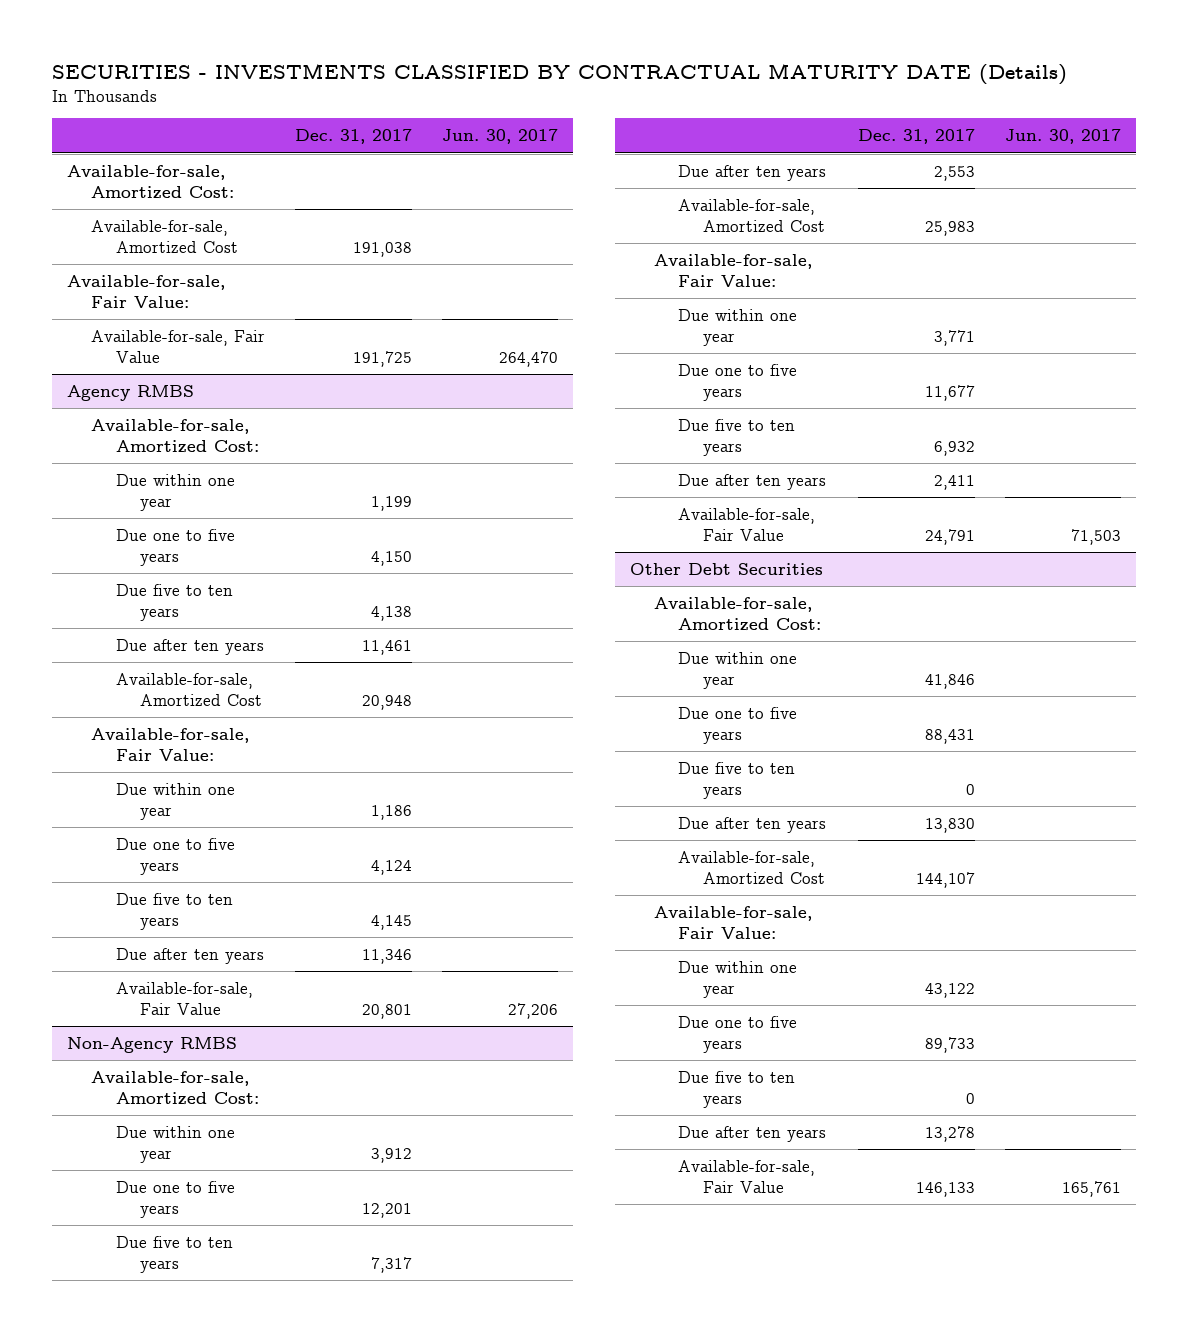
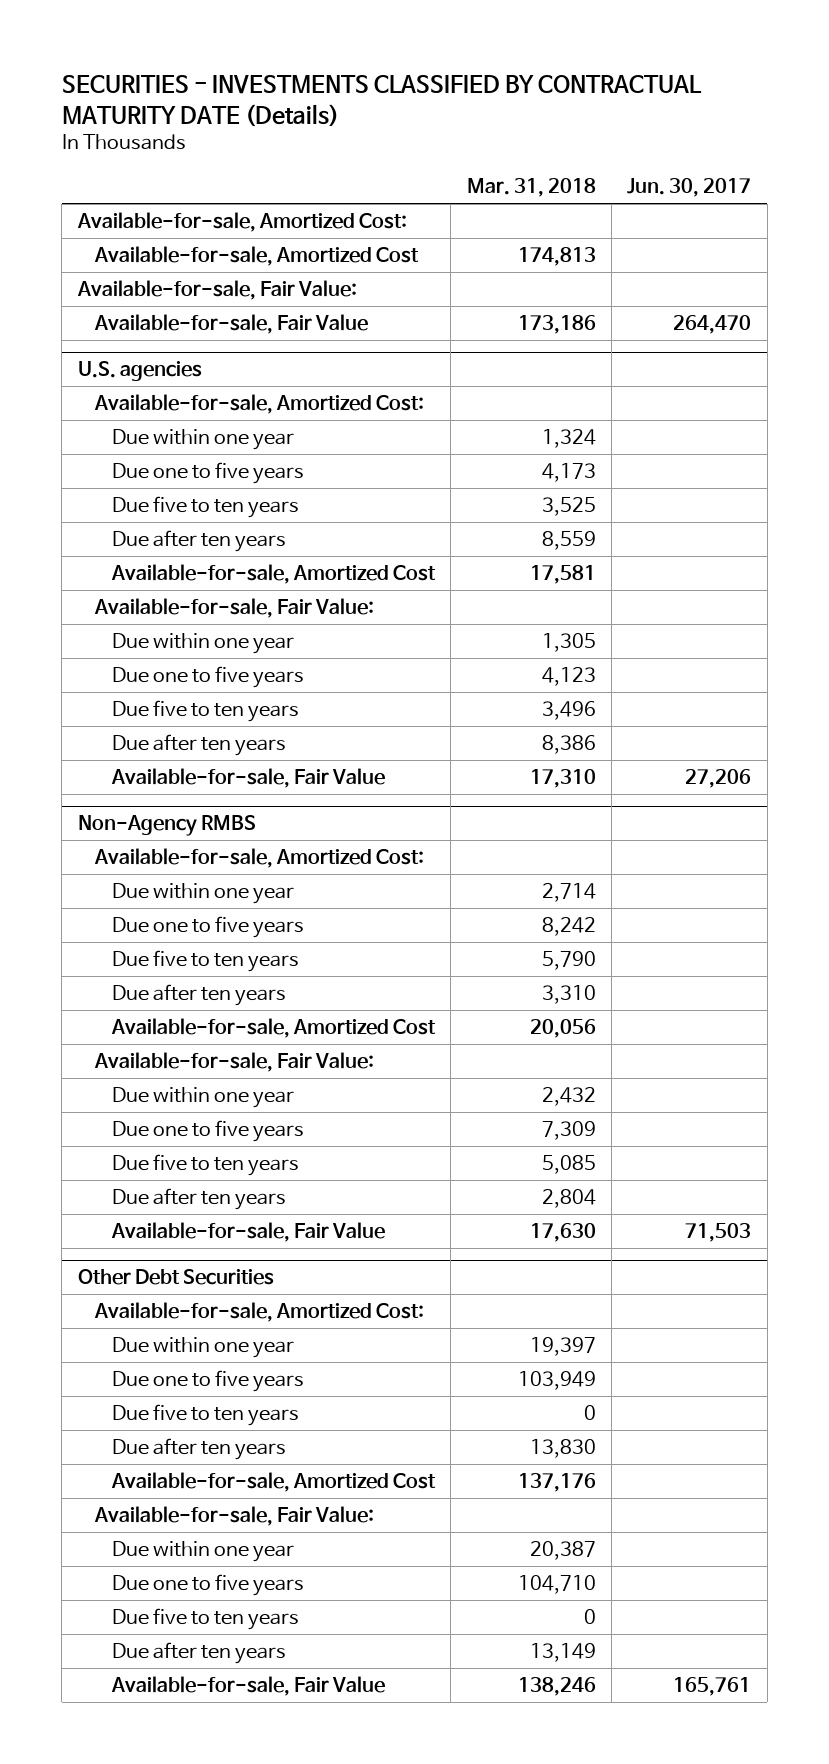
- | Dec. 31, 2017 | Jun. 30, 2017
+ | Mar. 31, 2018 | Jun. 30, 2017
- Agency RMBS
+ U.S. agencies

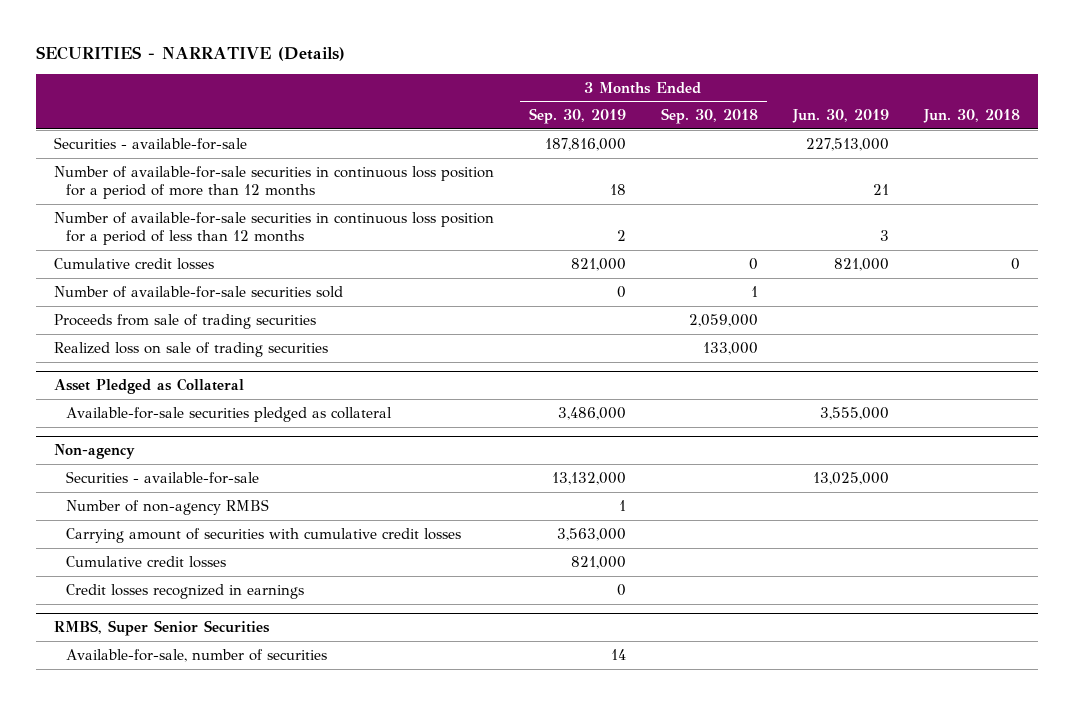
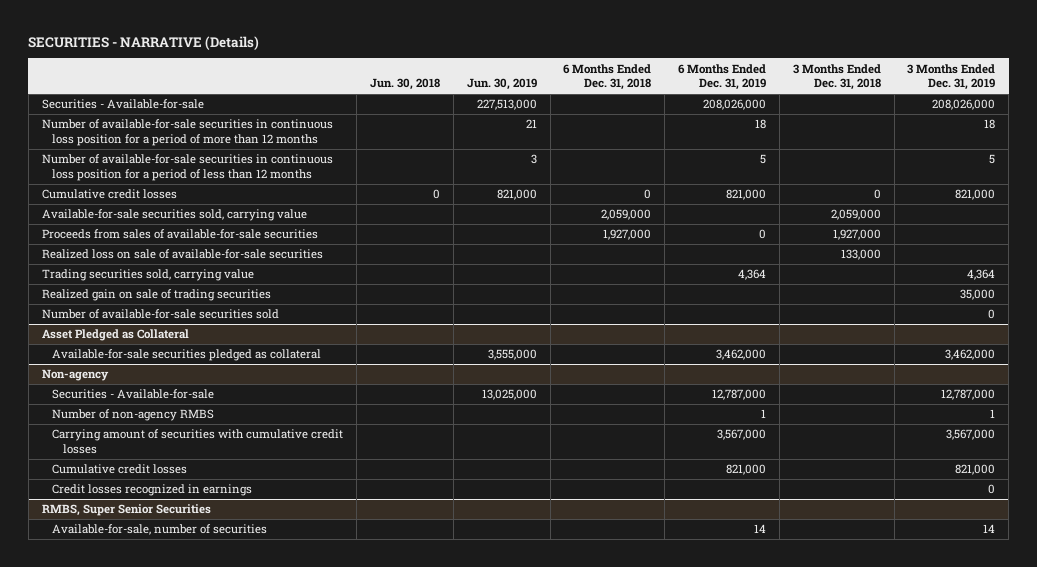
- | 3 Months Ended Sep. 30, 2019 | 3 Months Ended Sep. 30, 2018 | Jun. 30, 2019 | Jun. 30, 2018
+ | Jun. 30, 2018 | Jun. 30, 2019 | 6 Months Ended Dec. 31, 2018 | 6 Months Ended Dec. 31, 2019 | 3 Months Ended Dec. 31, 2018 | 3 Months Ended Dec. 31, 2019
- Securities - available-for-sale | 187,816,000 | | 227,513,000 |
+ Securities - Available-for-sale | | 227,513,000 | | 208,026,000 | | 208,026,000
+ Available-for-sale securities sold, carrying value | | | 2,059,000 | | 2,059,000 |
+ Proceeds from sales of available-for-sale securities | | | 1,927,000 | 0 | 1,927,000 |
+ Realized loss on sale of available-for-sale securities | | | | | 133,000 |
+ Trading securities sold, carrying value | | | | 4,364 | | 4,364
+ Realized gain on sale of trading securities | | | | | | 35,000
- Proceeds from sale of trading securities | | 2,059,000 | |
- Realized loss on sale of trading securities | | 133,000 | |
@ Non-agency
- Securities - available-for-sale | 13,132,000 | | 13,025,000 |
+ Securities - Available-for-sale | | 13,025,000 | | 12,787,000 | | 12,787,000

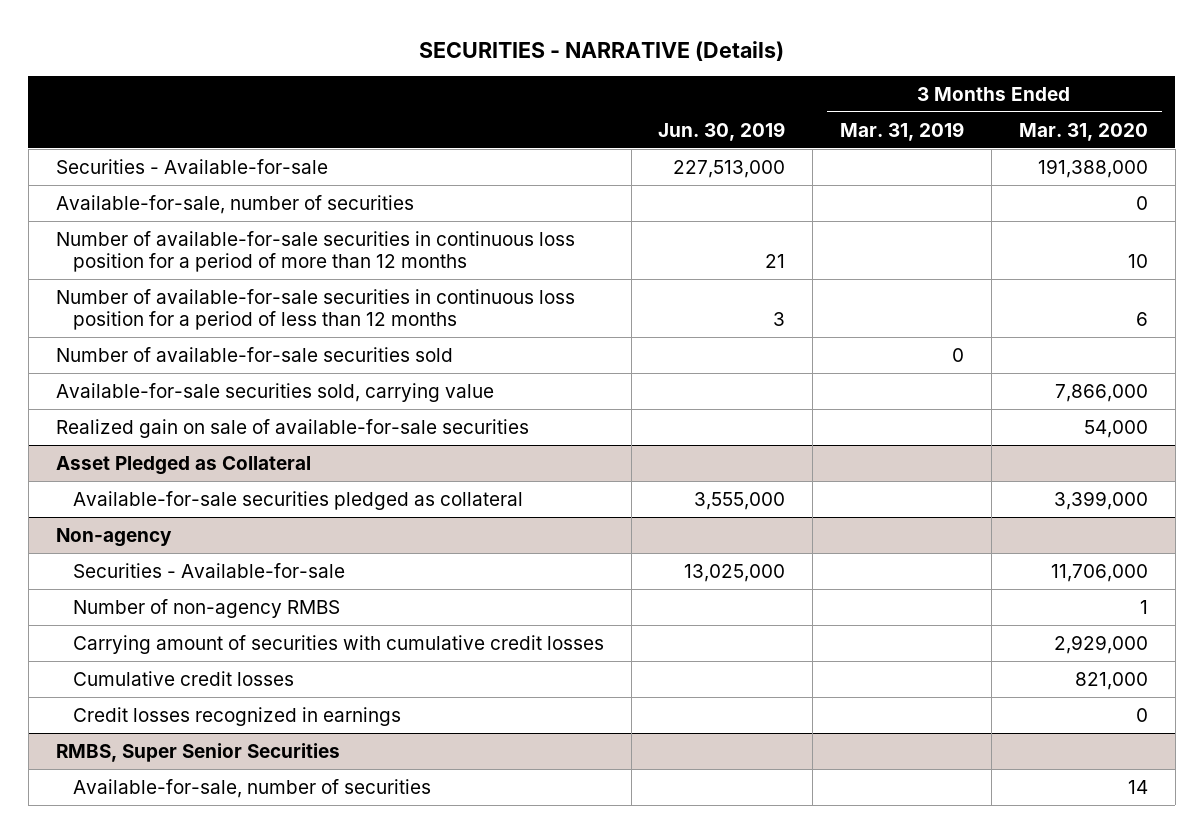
- | Jun. 30, 2018 | Jun. 30, 2019 | 6 Months Ended Dec. 31, 2018 | 6 Months Ended Dec. 31, 2019 | 3 Months Ended Dec. 31, 2018 | 3 Months Ended Dec. 31, 2019
+ | Jun. 30, 2019 | 3 Months Ended Mar. 31, 2019 | 3 Months Ended Mar. 31, 2020
+ Available-for-sale, number of securities | | | 0
- Cumulative credit losses | 0 | 821,000 | 0 | 821,000 | 0 | 821,000
- Proceeds from sales of available-for-sale securities | | | 1,927,000 | 0 | 1,927,000 |
- Realized loss on sale of available-for-sale securities | | | | | 133,000 |
- Trading securities sold, carrying value | | | | 4,364 | | 4,364
- Realized gain on sale of trading securities | | | | | | 35,000
moved down: Available-for-sale securities sold, carrying value | | | 7,866,000
+ Realized gain on sale of available-for-sale securities | | | 54,000

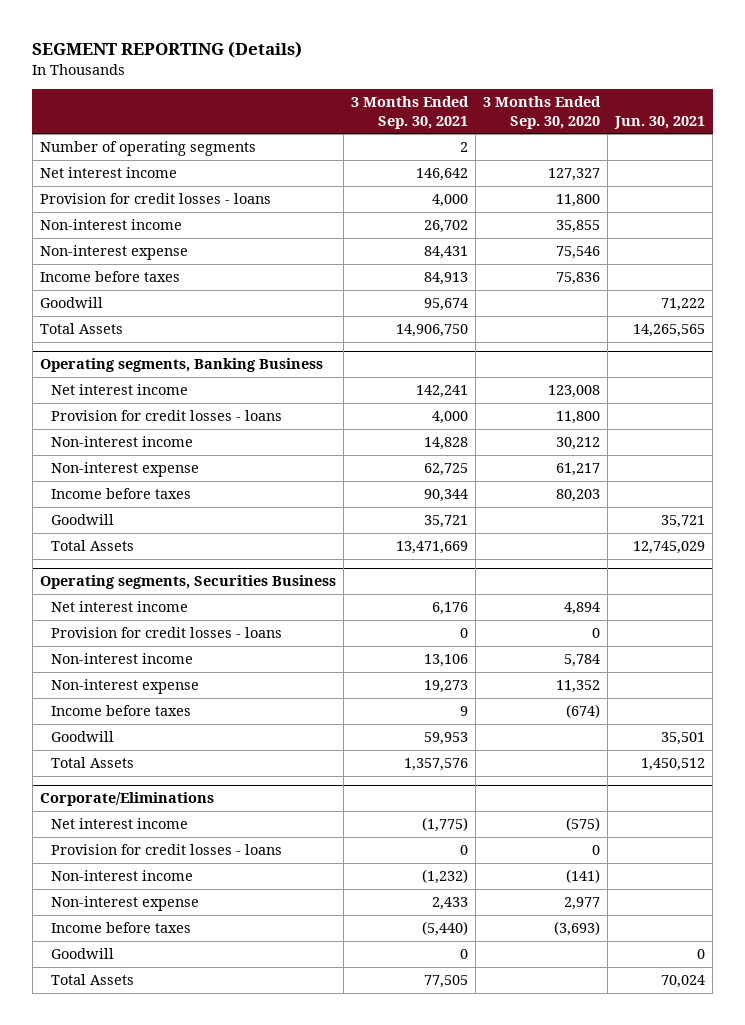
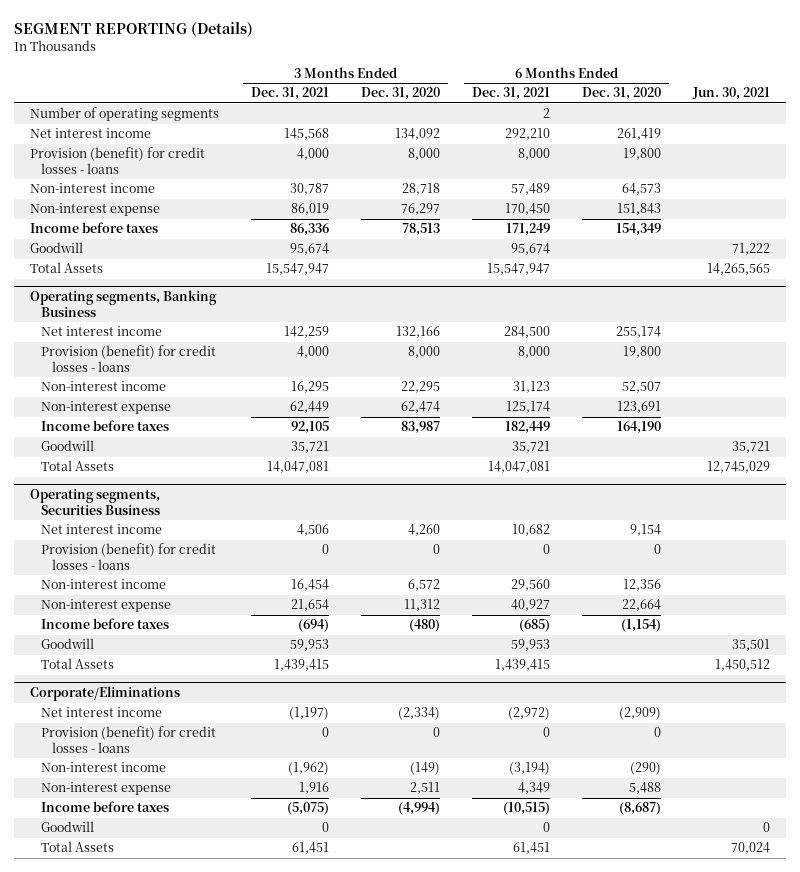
- | 3 Months Ended Sep. 30, 2021 | 3 Months Ended Sep. 30, 2020 | Jun. 30, 2021
+ | 3 Months Ended Dec. 31, 2021 | 3 Months Ended Dec. 31, 2020 | 6 Months Ended Dec. 31, 2021 | 6 Months Ended Dec. 31, 2020 | Jun. 30, 2021
- Provision for credit losses - loans | 4,000 | 11,800 |
+ Provision (benefit) for credit losses - loans | 4,000 | 8,000 | 8,000 | 19,800 |
@ Operating segments, Banking Business
- Provision for credit losses - loans | 4,000 | 11,800 |
+ Provision (benefit) for credit losses - loans | 4,000 | 8,000 | 8,000 | 19,800 |
@ Operating segments, Securities Business
- Provision for credit losses - loans | 0 | 0 |
+ Provision (benefit) for credit losses - loans | 0 | 0 | 0 | 0 |
@ Corporate/Eliminations
- Provision for credit losses - loans | 0 | 0 |
+ Provision (benefit) for credit losses - loans | 0 | 0 | 0 | 0 |

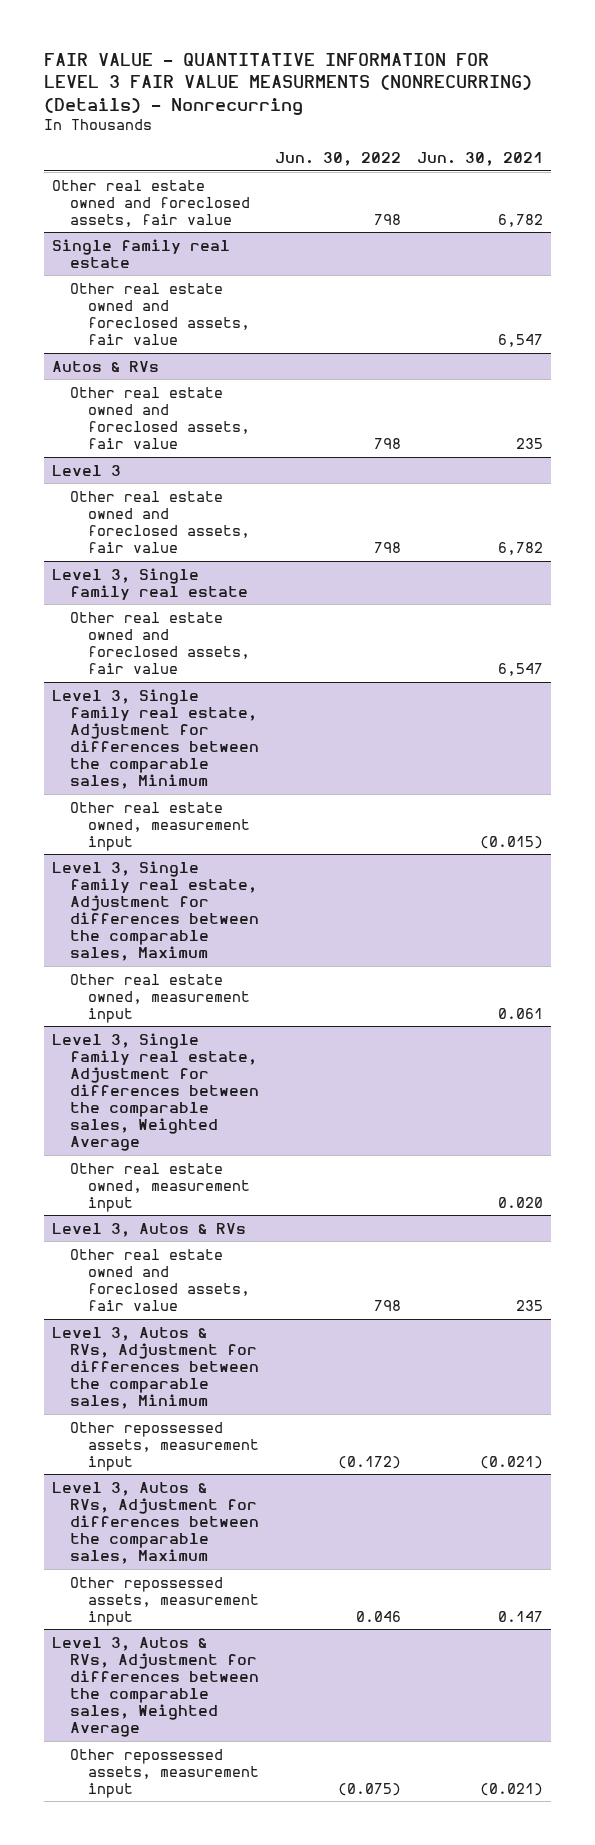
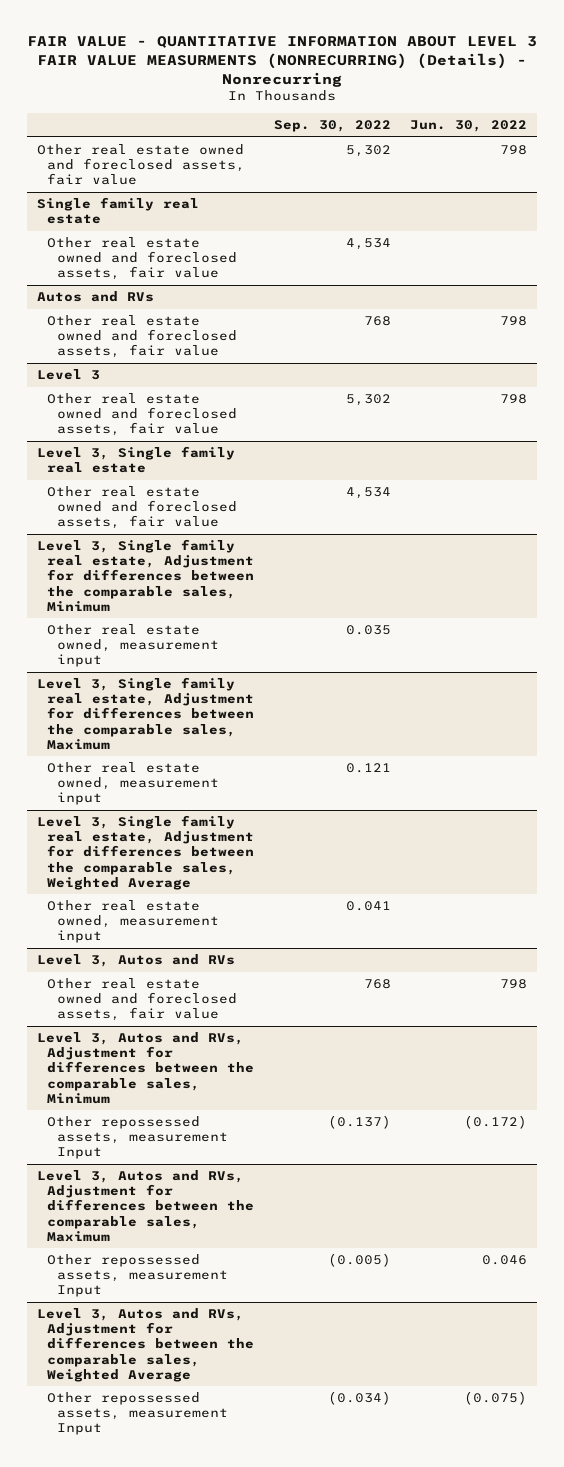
- FAIR VALUE - QUANTITATIVE INFORMATION FOR LEVEL 3 FAIR VALUE MEASURMENTS (NONRECURRING) (Details) - Nonrecurring
+ FAIR VALUE - QUANTITATIVE INFORMATION ABOUT LEVEL 3 FAIR VALUE MEASURMENTS (NONRECURRING) (Details) - Nonrecurring
- | Jun. 30, 2022 | Jun. 30, 2021
+ | Sep. 30, 2022 | Jun. 30, 2022
- Autos & RVs
+ Autos and RVs
- Level 3, Autos & RVs
+ Level 3, Autos and RVs
- Level 3, Autos & RVs, Adjustment for differences between the comparable sales, Minimum
- Other repossessed assets, measurement input | (0.172) | (0.021)
- Level 3, Autos & RVs, Adjustment for differences between the comparable sales, Maximum
- Other repossessed assets, measurement input | 0.046 | 0.147
- Level 3, Autos & RVs, Adjustment for differences between the comparable sales, Weighted Average
- Other repossessed assets, measurement input | (0.075) | (0.021)
+ Level 3, Autos and RVs, Adjustment for differences between the comparable sales, Minimum
+ Other repossessed assets, measurement Input | (0.137) | (0.172)
+ Level 3, Autos and RVs, Adjustment for differences between the comparable sales, Maximum
+ Other repossessed assets, measurement Input | (0.005) | 0.046
+ Level 3, Autos and RVs, Adjustment for differences between the comparable sales, Weighted Average
+ Other repossessed assets, measurement Input | (0.034) | (0.075)

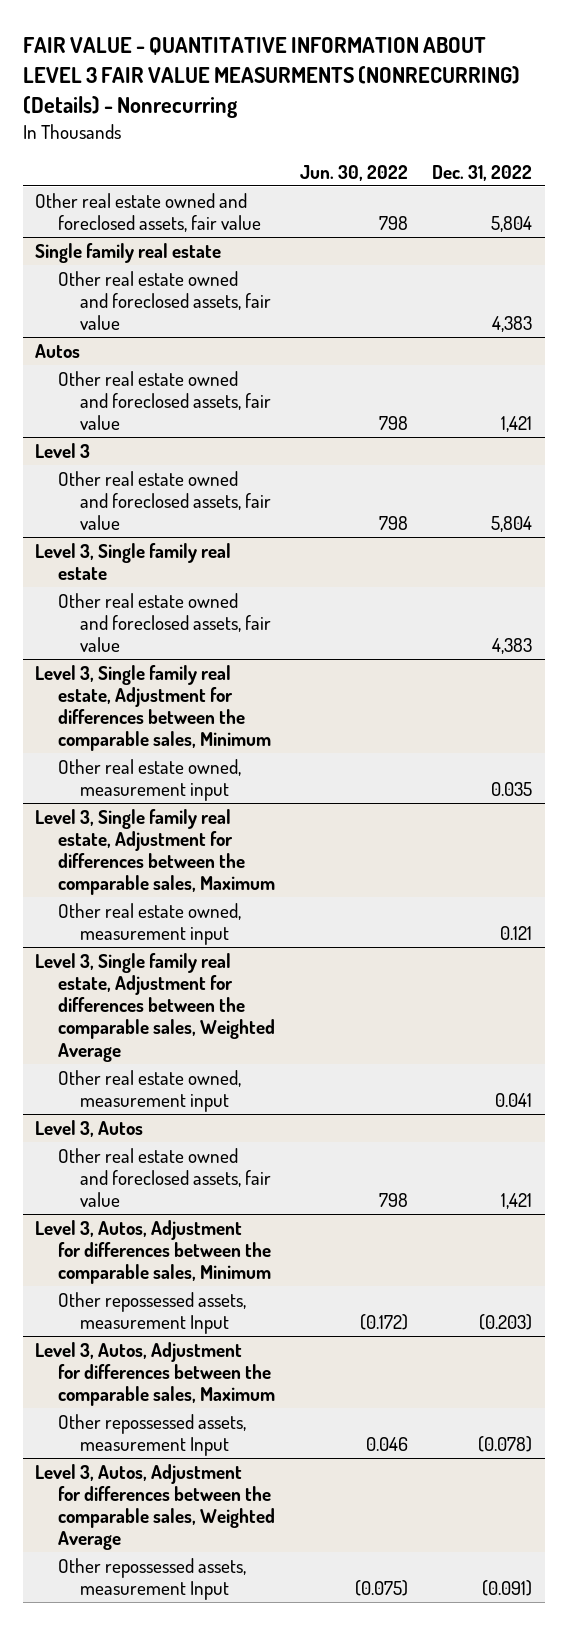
- | Sep. 30, 2022 | Jun. 30, 2022
+ | Jun. 30, 2022 | Dec. 31, 2022
- Autos and RVs
+ Autos
- Level 3, Autos and RVs
+ Level 3, Autos
- Level 3, Autos and RVs, Adjustment for differences between the comparable sales, Minimum
+ Level 3, Autos, Adjustment for differences between the comparable sales, Minimum
- Level 3, Autos and RVs, Adjustment for differences between the comparable sales, Maximum
+ Level 3, Autos, Adjustment for differences between the comparable sales, Maximum
- Level 3, Autos and RVs, Adjustment for differences between the comparable sales, Weighted Average
+ Level 3, Autos, Adjustment for differences between the comparable sales, Weighted Average

